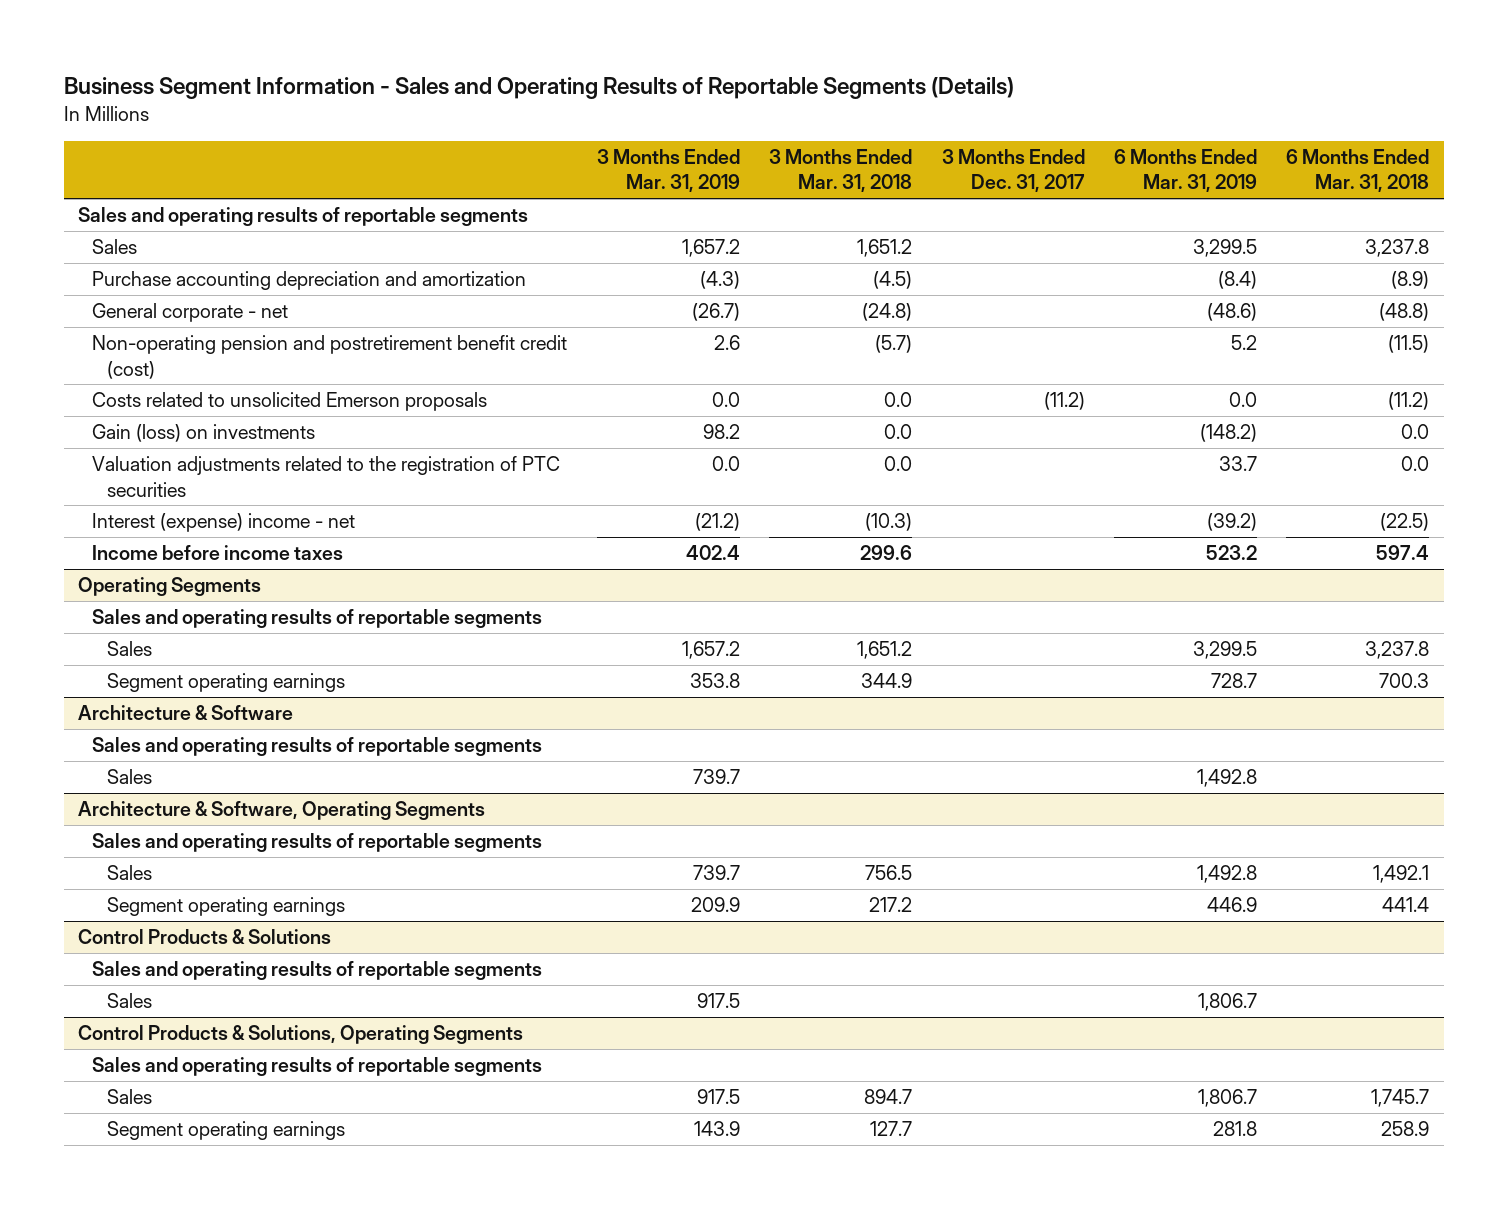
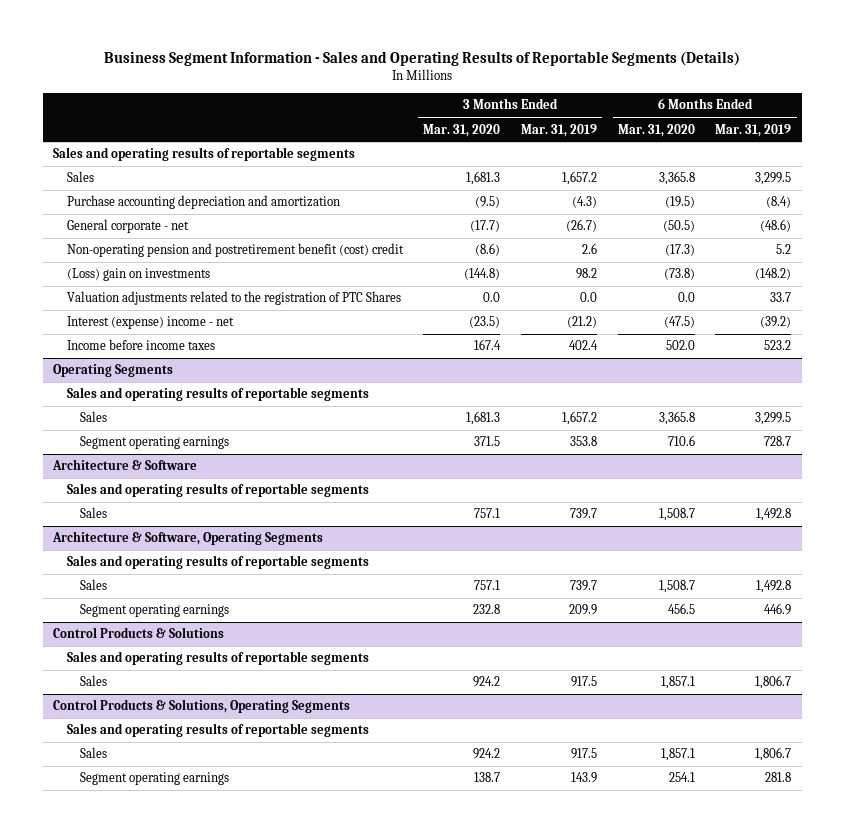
- | 3 Months Ended Mar. 31, 2019 | 3 Months Ended Mar. 31, 2018 | 3 Months Ended Dec. 31, 2017 | 6 Months Ended Mar. 31, 2019 | 6 Months Ended Mar. 31, 2018
+ | 3 Months Ended Mar. 31, 2020 | 3 Months Ended Mar. 31, 2019 | 6 Months Ended Mar. 31, 2020 | 6 Months Ended Mar. 31, 2019
- Non-operating pension and postretirement benefit credit (cost) | 2.6 | (5.7) | | 5.2 | (11.5)
- Costs related to unsolicited Emerson proposals | 0.0 | 0.0 | (11.2) | 0.0 | (11.2)
- Gain (loss) on investments | 98.2 | 0.0 | | (148.2) | 0.0
- Valuation adjustments related to the registration of PTC securities | 0.0 | 0.0 | | 33.7 | 0.0
+ Non-operating pension and postretirement benefit (cost) credit | (8.6) | 2.6 | (17.3) | 5.2
+ (Loss) gain on investments | (144.8) | 98.2 | (73.8) | (148.2)
+ Valuation adjustments related to the registration of PTC Shares | 0.0 | 0.0 | 0.0 | 33.7

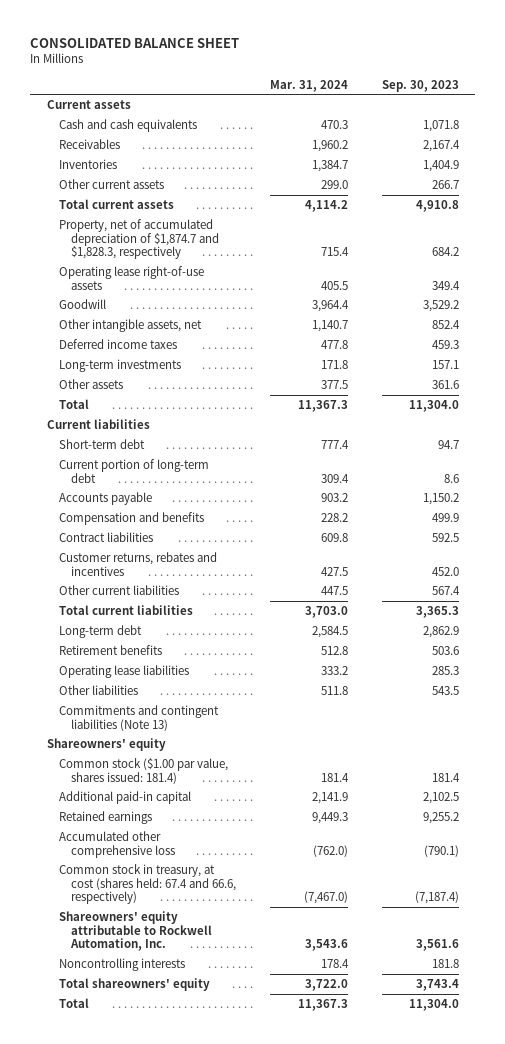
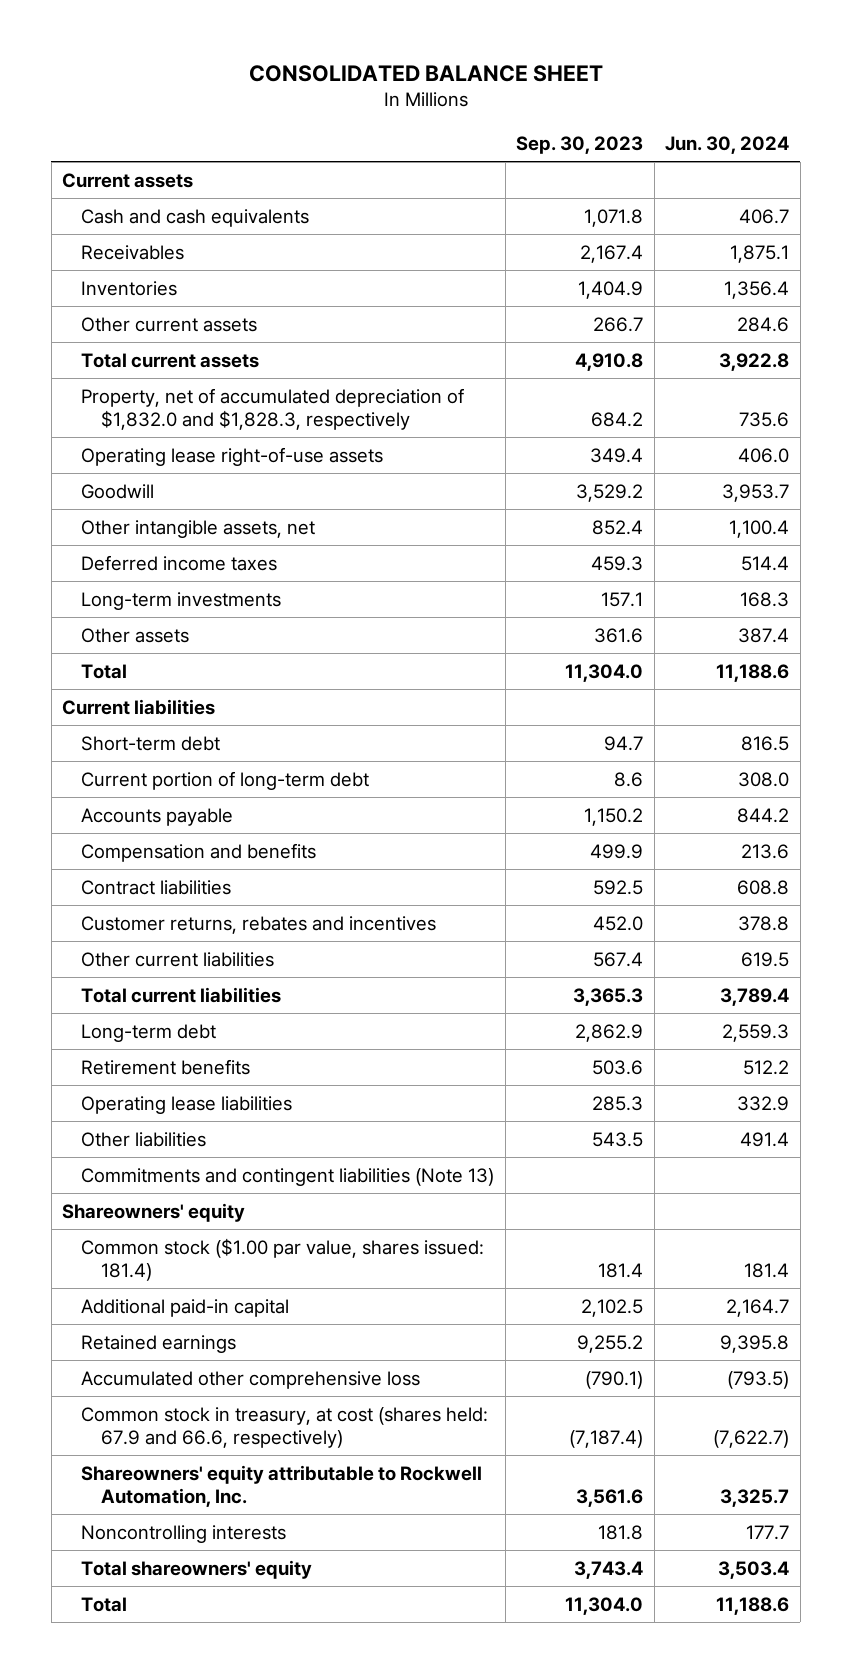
- | Mar. 31, 2024 | Sep. 30, 2023
+ | Sep. 30, 2023 | Jun. 30, 2024
- Property, net of accumulated depreciation of $1,874.7 and $1,828.3, respectively | 715.4 | 684.2
+ Property, net of accumulated depreciation of $1,832.0 and $1,828.3, respectively | 684.2 | 735.6
- Common stock in treasury, at cost (shares held: 67.4 and 66.6, respectively) | (7,467.0) | (7,187.4)
+ Common stock in treasury, at cost (shares held: 67.9 and 66.6, respectively) | (7,187.4) | (7,622.7)

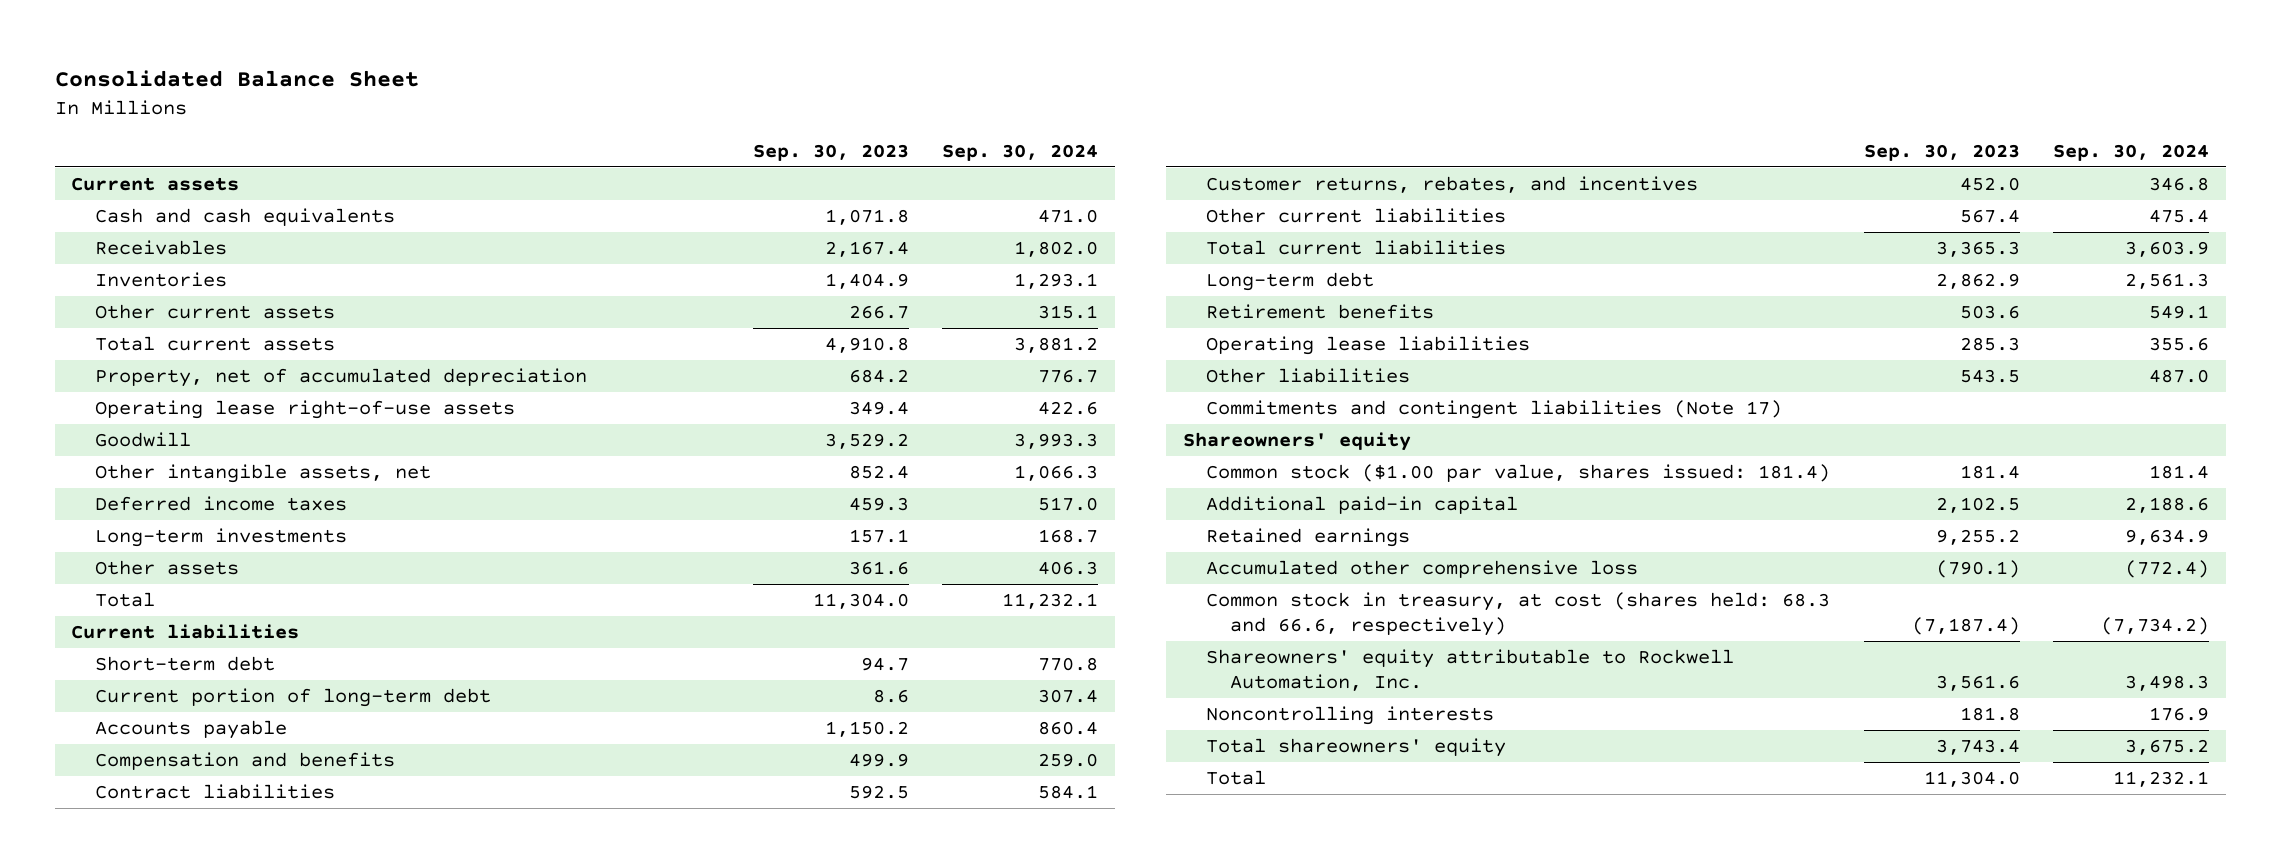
- CONSOLIDATED BALANCE SHEET
+ Consolidated Balance Sheet
- | Sep. 30, 2023 | Jun. 30, 2024
+ | Sep. 30, 2023 | Sep. 30, 2024
- Property, net of accumulated depreciation of $1,832.0 and $1,828.3, respectively | 684.2 | 735.6
+ Property, net of accumulated depreciation | 684.2 | 776.7
- Customer returns, rebates and incentives | 452.0 | 378.8
+ Customer returns, rebates, and incentives | 452.0 | 346.8
- Commitments and contingent liabilities (Note 13)
+ Commitments and contingent liabilities (Note 17)
- Common stock in treasury, at cost (shares held: 67.9 and 66.6, respectively) | (7,187.4) | (7,622.7)
+ Common stock in treasury, at cost (shares held: 68.3 and 66.6, respectively) | (7,187.4) | (7,734.2)

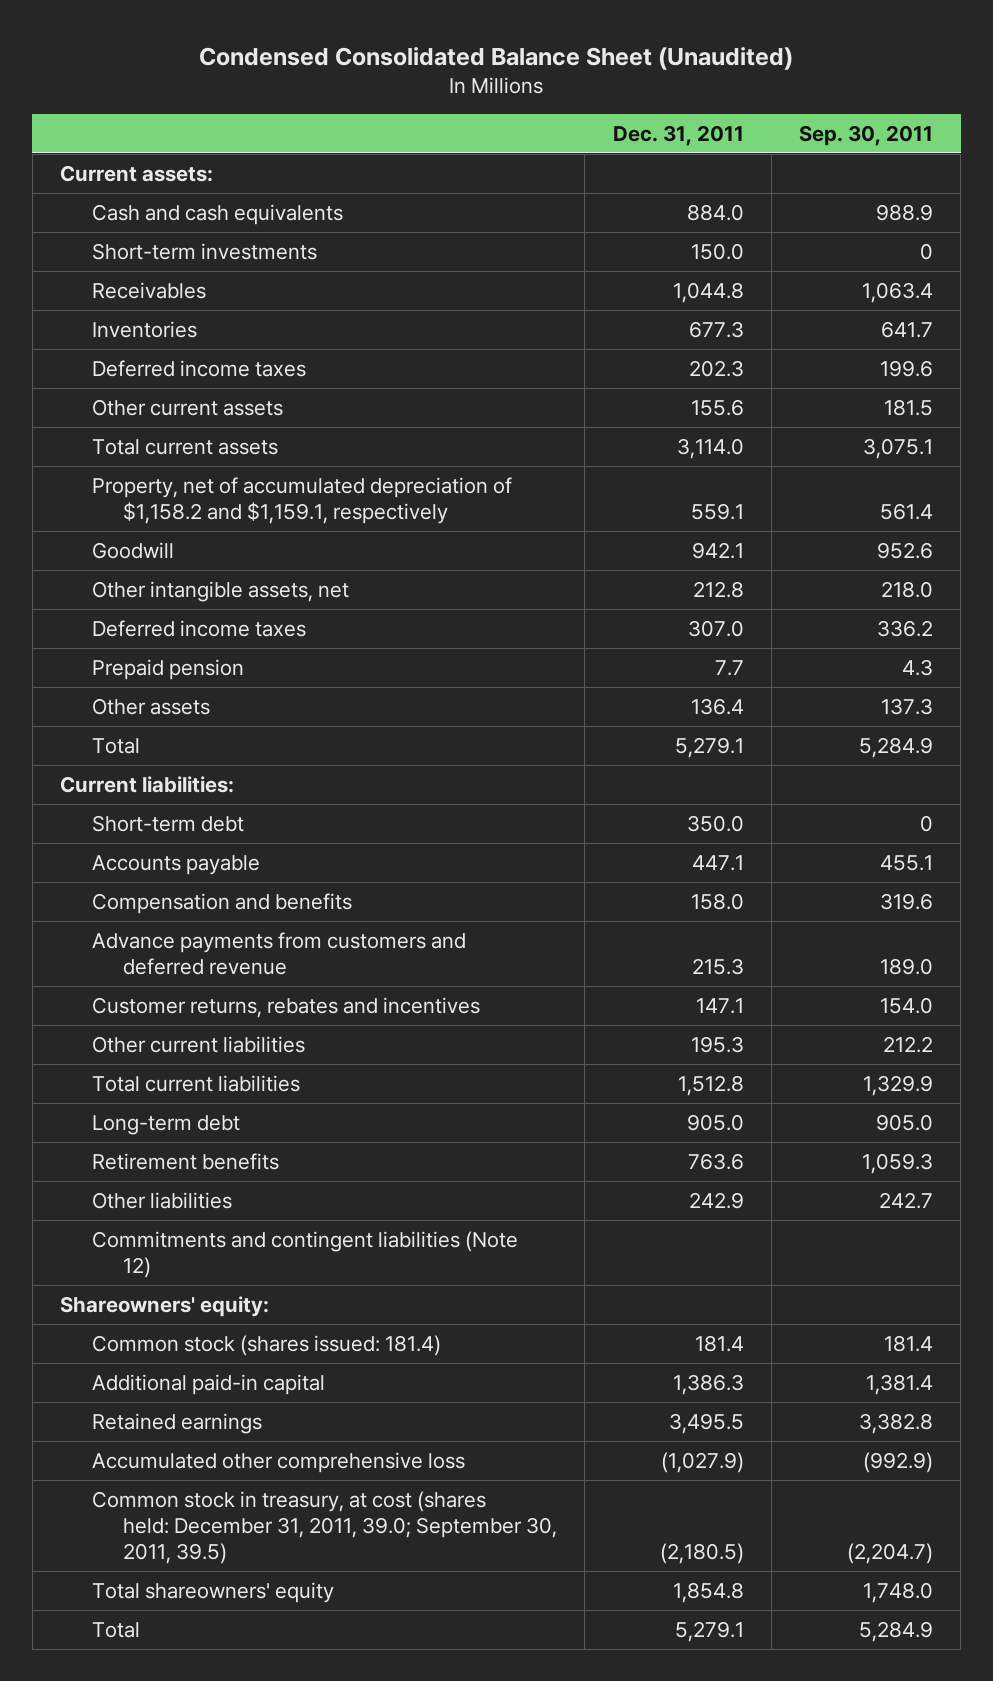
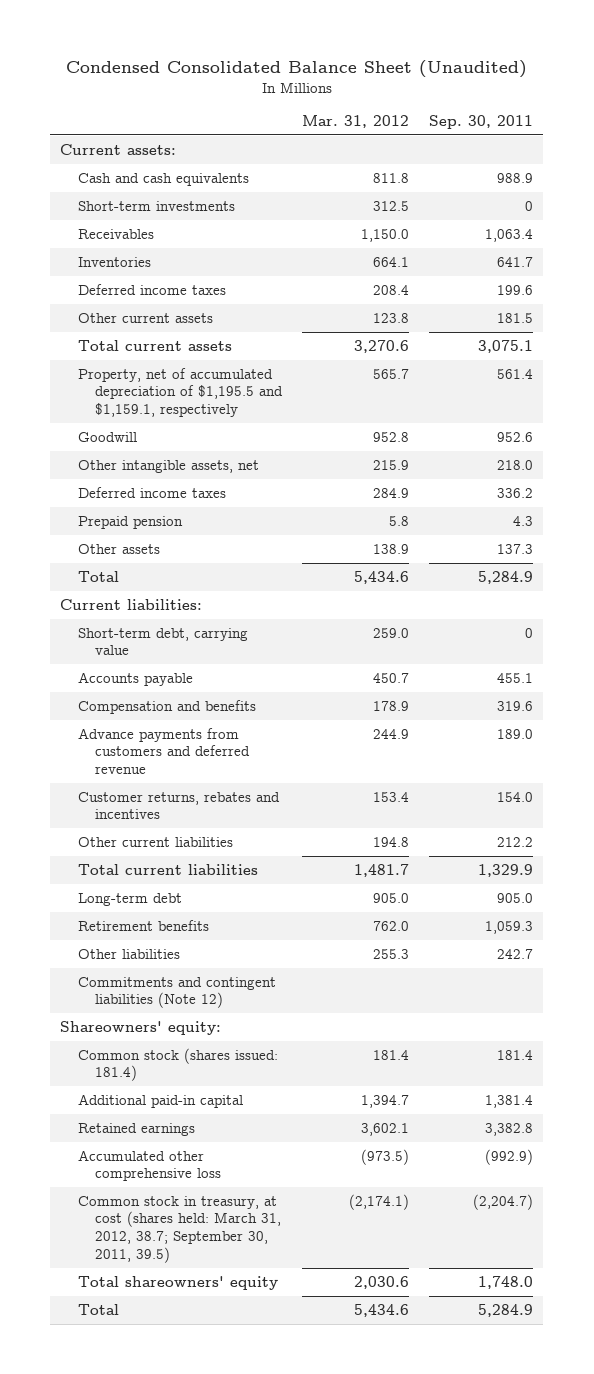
- | Dec. 31, 2011 | Sep. 30, 2011
+ | Mar. 31, 2012 | Sep. 30, 2011
- Property, net of accumulated depreciation of $1,158.2 and $1,159.1, respectively | 559.1 | 561.4
+ Property, net of accumulated depreciation of $1,195.5 and $1,159.1, respectively | 565.7 | 561.4
- Short-term debt | 350.0 | 0
+ Short-term debt, carrying value | 259.0 | 0
- Common stock in treasury, at cost (shares held: December 31, 2011, 39.0; September 30, 2011, 39.5) | (2,180.5) | (2,204.7)
+ Common stock in treasury, at cost (shares held: March 31, 2012, 38.7; September 30, 2011, 39.5) | (2,174.1) | (2,204.7)

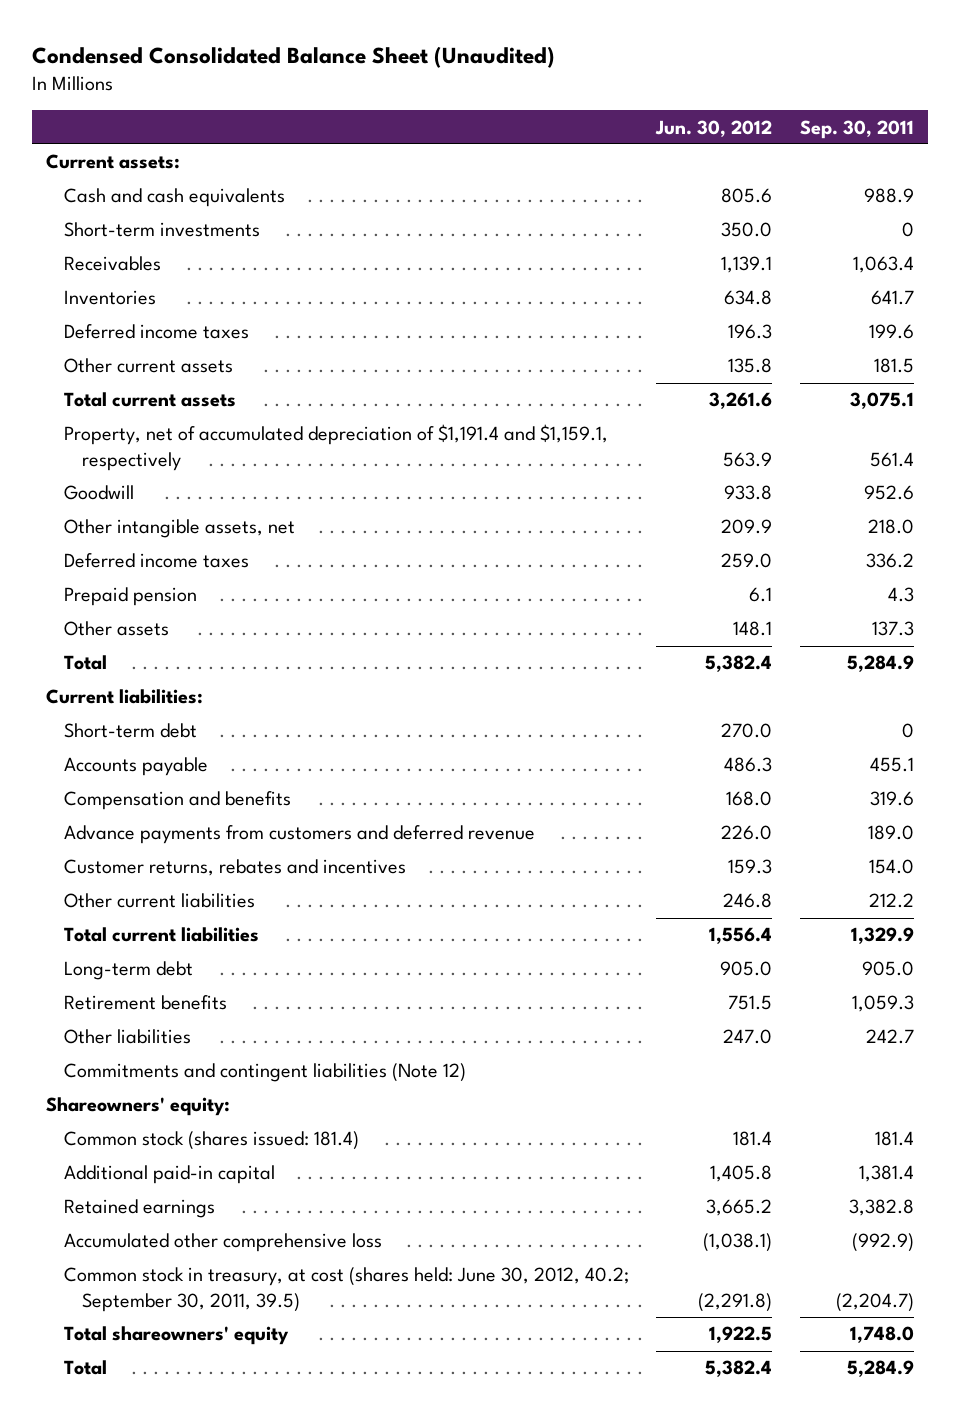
- | Mar. 31, 2012 | Sep. 30, 2011
+ | Jun. 30, 2012 | Sep. 30, 2011
- Property, net of accumulated depreciation of $1,195.5 and $1,159.1, respectively | 565.7 | 561.4
+ Property, net of accumulated depreciation of $1,191.4 and $1,159.1, respectively | 563.9 | 561.4
- Short-term debt, carrying value | 259.0 | 0
+ Short-term debt | 270.0 | 0
- Common stock in treasury, at cost (shares held: March 31, 2012, 38.7; September 30, 2011, 39.5) | (2,174.1) | (2,204.7)
+ Common stock in treasury, at cost (shares held: June 30, 2012, 40.2; September 30, 2011, 39.5) | (2,291.8) | (2,204.7)

